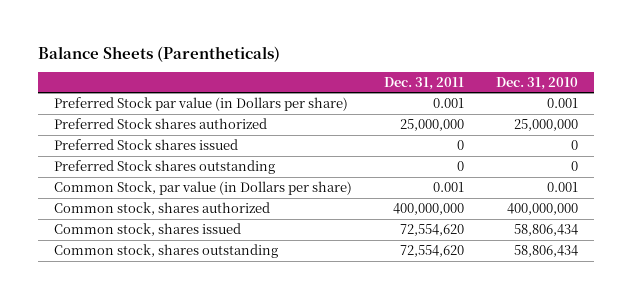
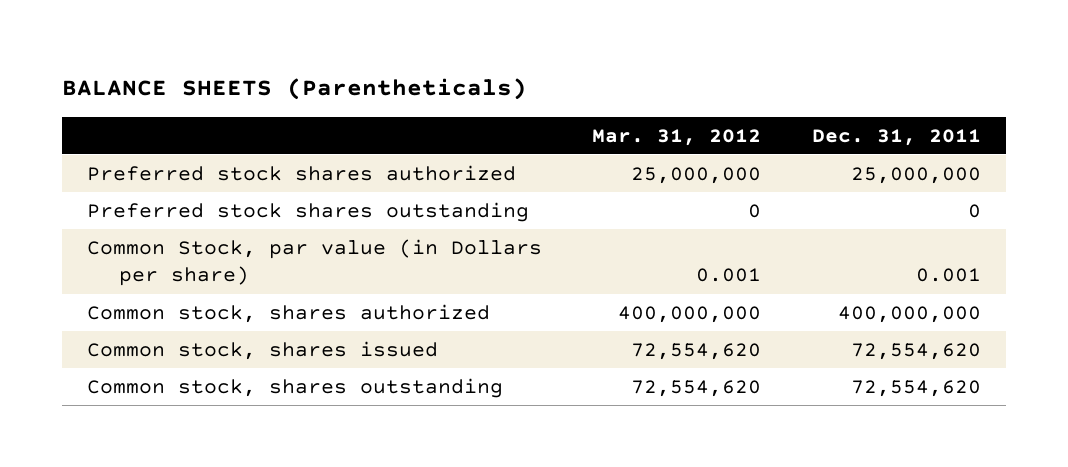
- Balance Sheets (Parentheticals)
+ BALANCE SHEETS (Parentheticals)
- | Dec. 31, 2011 | Dec. 31, 2010
+ | Mar. 31, 2012 | Dec. 31, 2011
- Preferred Stock par value (in Dollars per share) | 0.001 | 0.001
- Preferred Stock shares authorized | 25,000,000 | 25,000,000
- Preferred Stock shares issued | 0 | 0
- Preferred Stock shares outstanding | 0 | 0
+ Preferred stock shares authorized | 25,000,000 | 25,000,000
+ Preferred stock shares outstanding | 0 | 0

